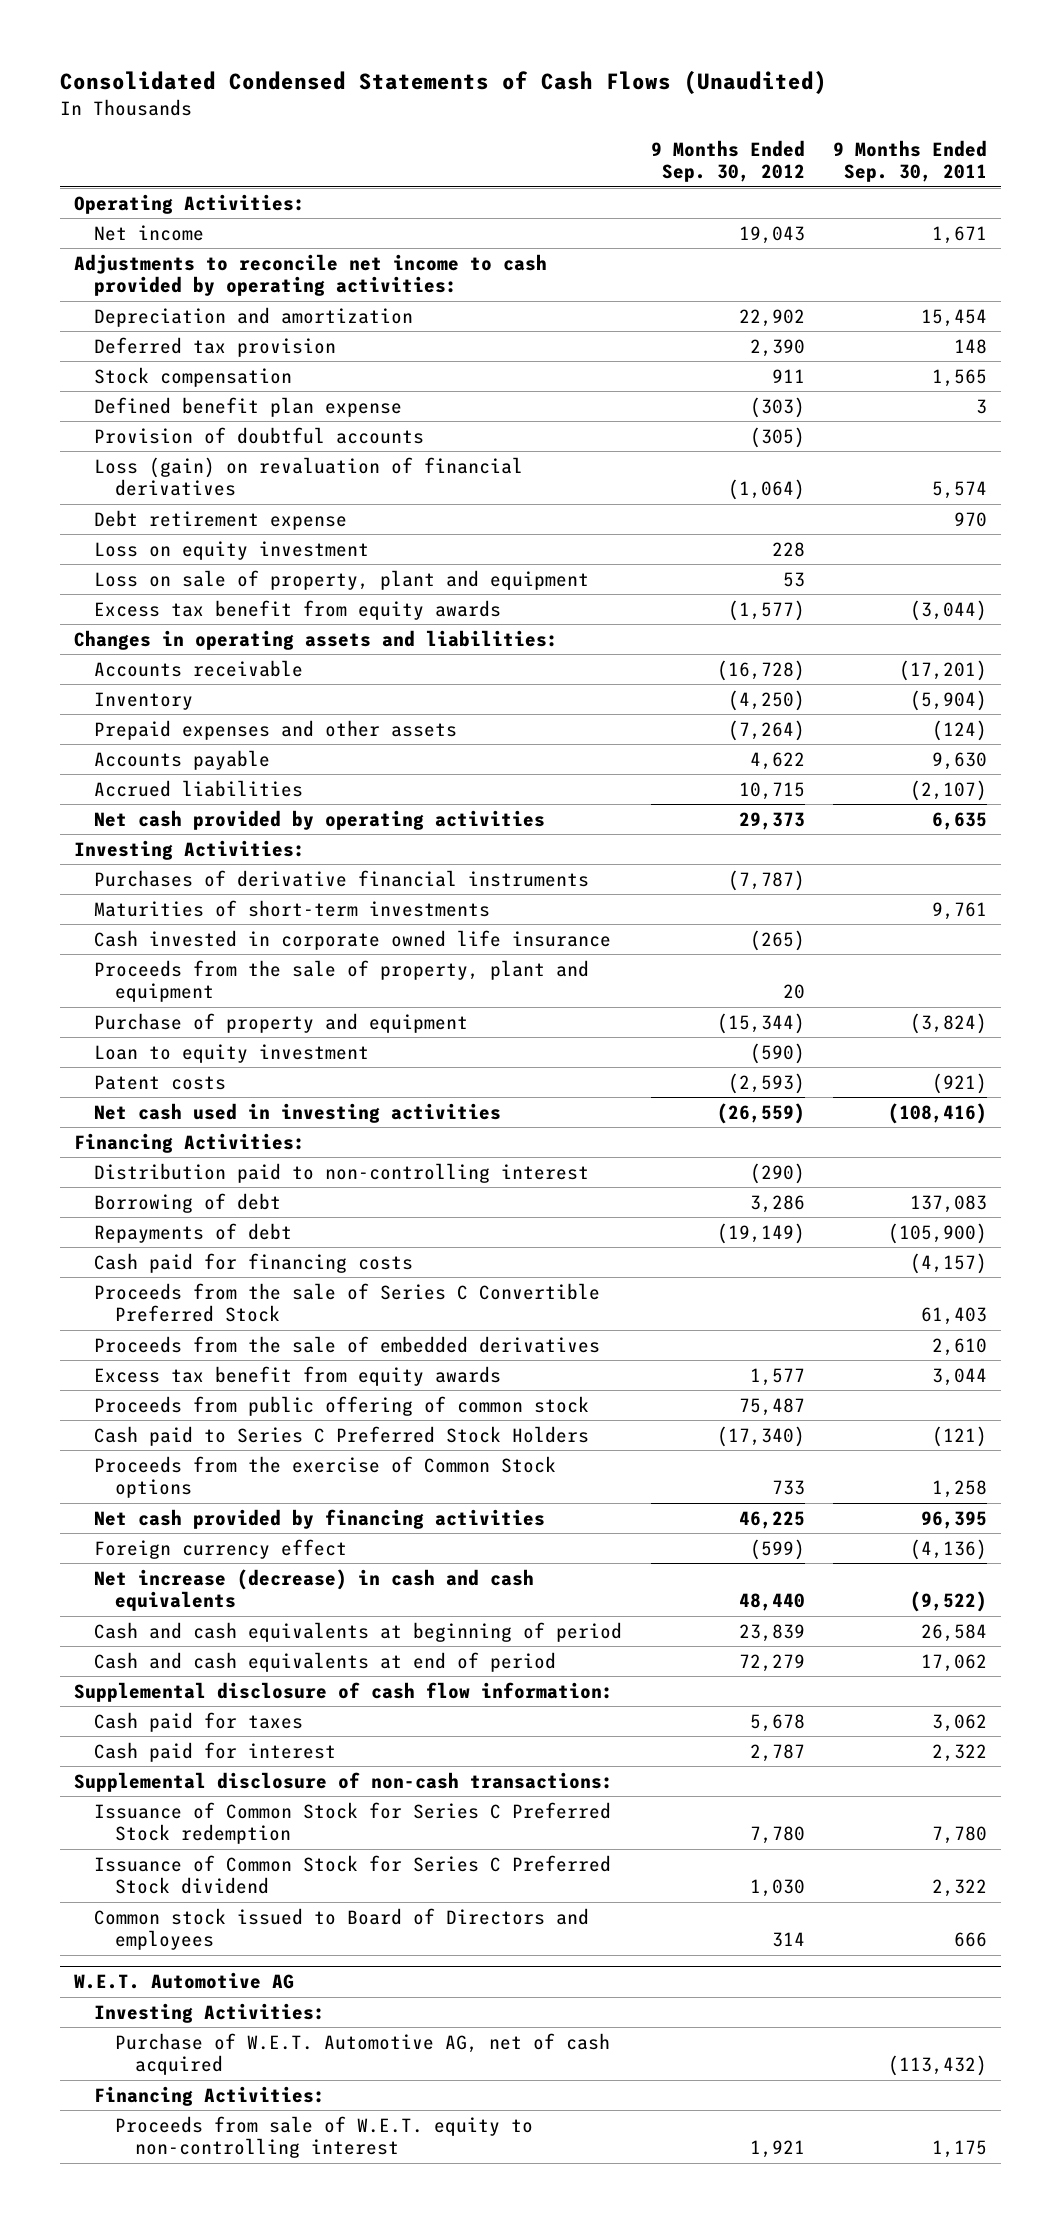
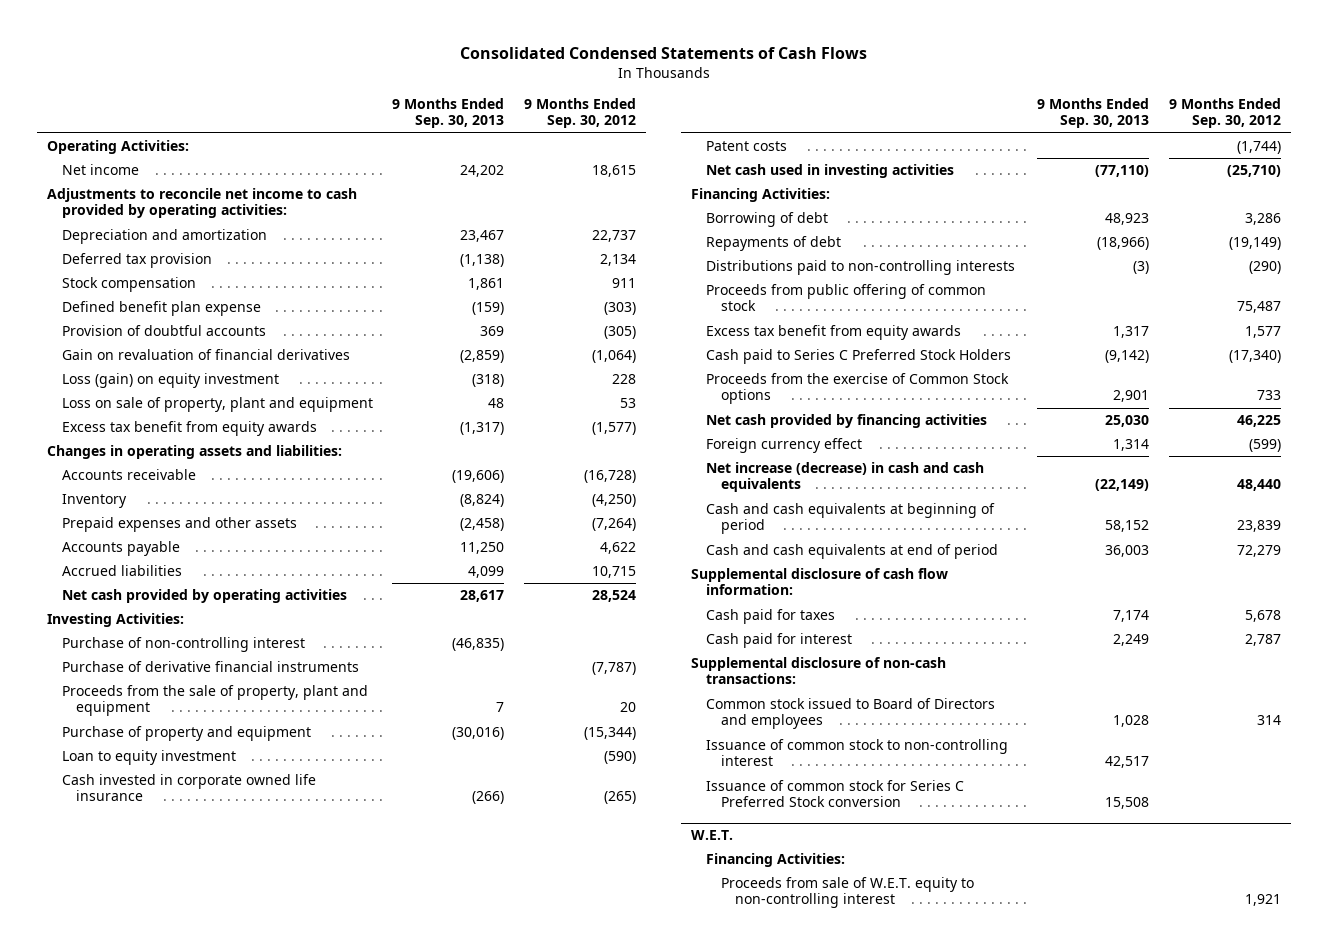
- Consolidated Condensed Statements of Cash Flows (Unaudited)
+ Consolidated Condensed Statements of Cash Flows
- | 9 Months Ended Sep. 30, 2012 | 9 Months Ended Sep. 30, 2011
+ | 9 Months Ended Sep. 30, 2013 | 9 Months Ended Sep. 30, 2012
- Net income | 19,043 | 1,671
+ Net income | 24,202 | 18,615
- Depreciation and amortization | 22,902 | 15,454
- Deferred tax provision | 2,390 | 148
+ Depreciation and amortization | 23,467 | 22,737
+ Deferred tax provision | (1,138) | 2,134
- Loss (gain) on revaluation of financial derivatives | (1,064) | 5,574
- Debt retirement expense | | 970
- Loss on equity investment | 228 |
+ Gain on revaluation of financial derivatives | (2,859) | (1,064)
+ Loss (gain) on equity investment | (318) | 228
- Net cash provided by operating activities | 29,373 | 6,635
+ Net cash provided by operating activities | 28,617 | 28,524
- Purchases of derivative financial instruments | (7,787) |
- Maturities of short-term investments | | 9,761
+ Purchase of non-controlling interest | (46,835) |
+ Purchase of derivative financial instruments | | (7,787)
- Patent costs | (2,593) | (921)
- Net cash used in investing activities | (26,559) | (108,416)
moved down: Cash invested in corporate owned life insurance | (266) | (265)
+ Patent costs | | (1,744)
+ Net cash used in investing activities | (77,110) | (25,710)
- Distribution paid to non-controlling interest | (290) |
- Cash paid for financing costs | | (4,157)
- Proceeds from the sale of Series C Convertible Preferred Stock | | 61,403
- Proceeds from the sale of embedded derivatives | | 2,610
+ Distributions paid to non-controlling interests | (3) | (290)
moved down: Excess tax benefit from equity awards | 1,317 | 1,577
- Issuance of Common Stock for Series C Preferred Stock redemption | 7,780 | 7,780
- Issuance of Common Stock for Series C Preferred Stock dividend | 1,030 | 2,322
- W.E.T. Automotive AG
- Investing Activities:
- Purchase of W.E.T. Automotive AG, net of cash acquired | | (113,432)
+ Issuance of common stock to non-controlling interest | 42,517 |
+ Issuance of common stock for Series C Preferred Stock conversion | 15,508 |
+ W.E.T.

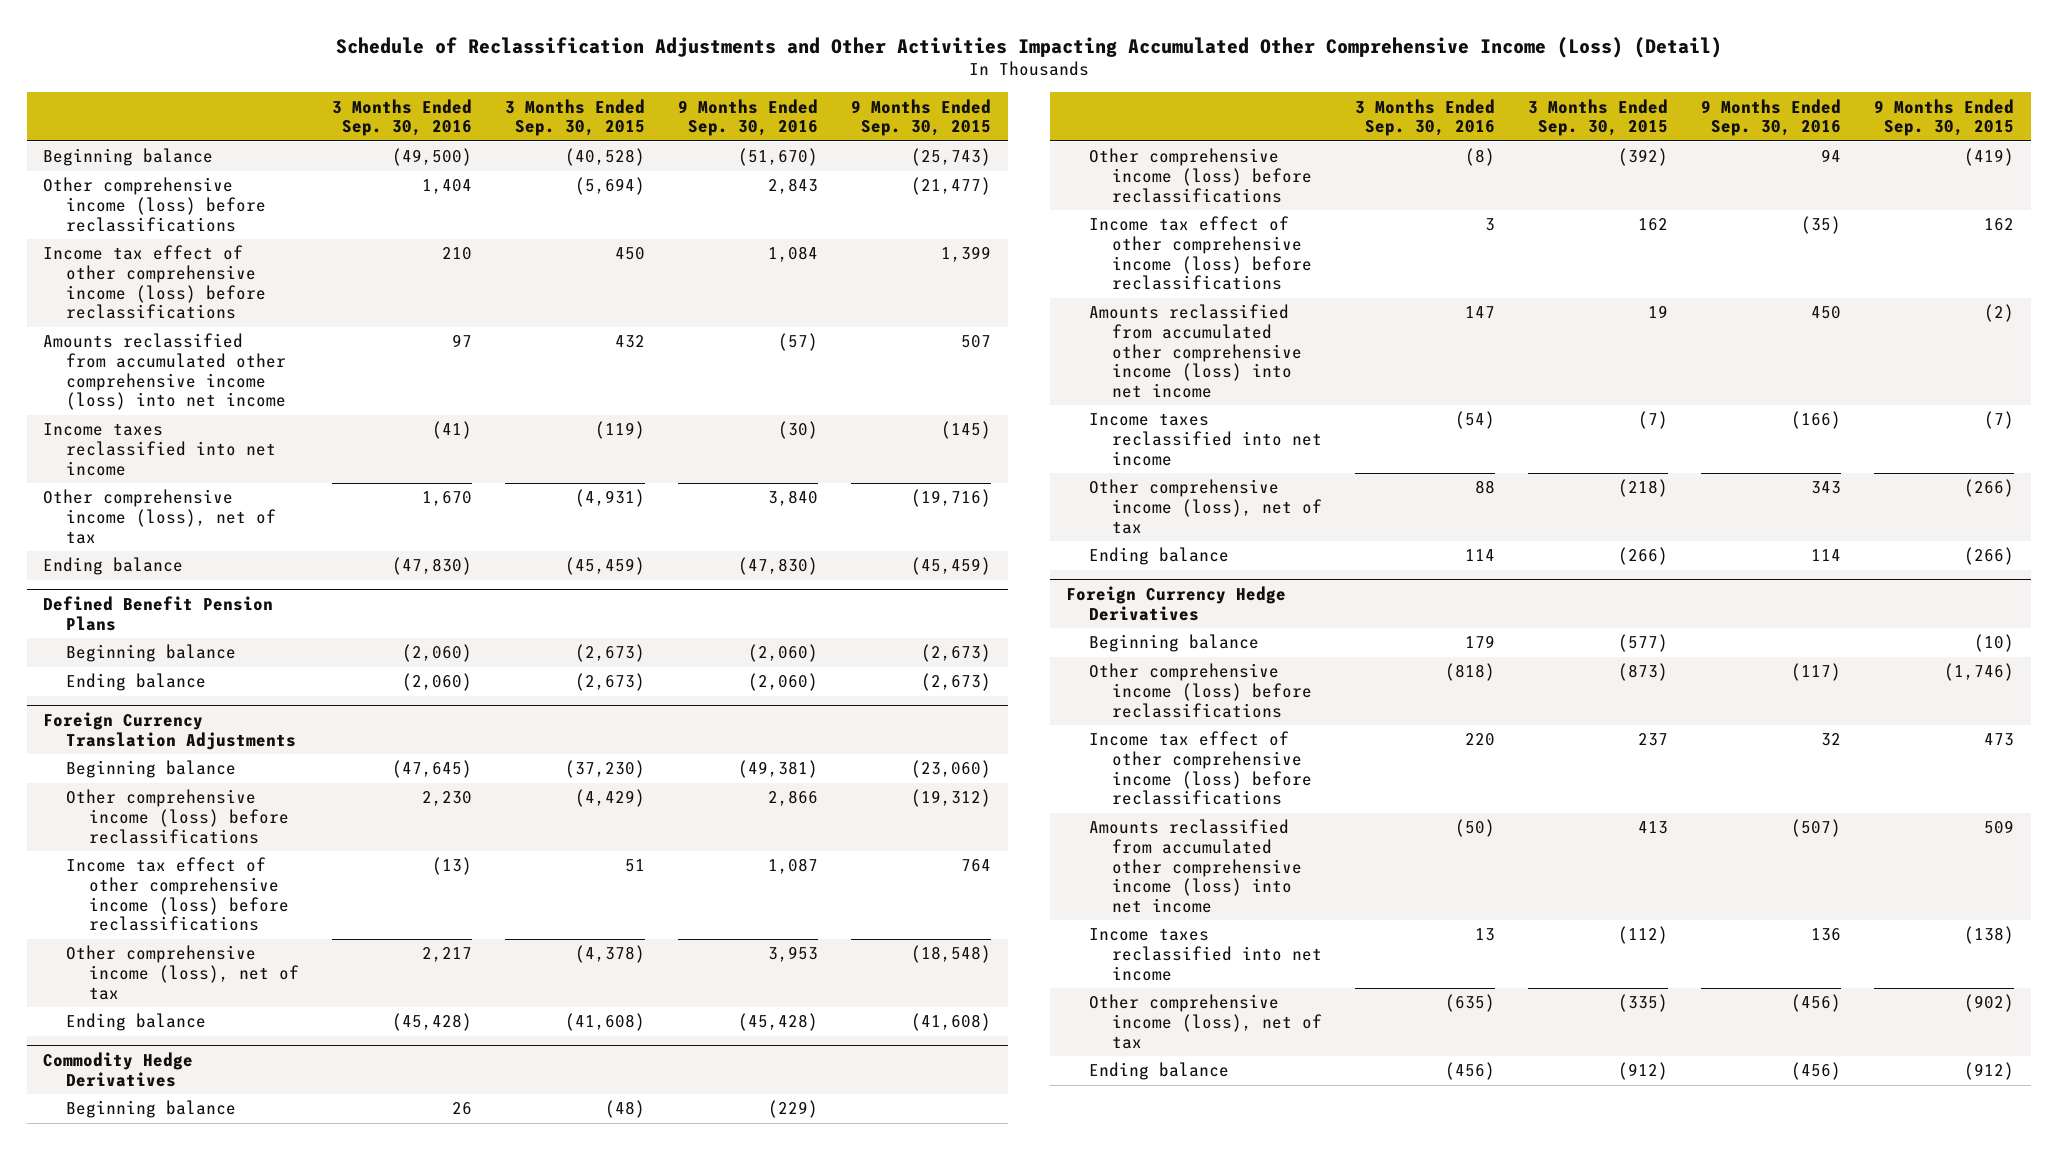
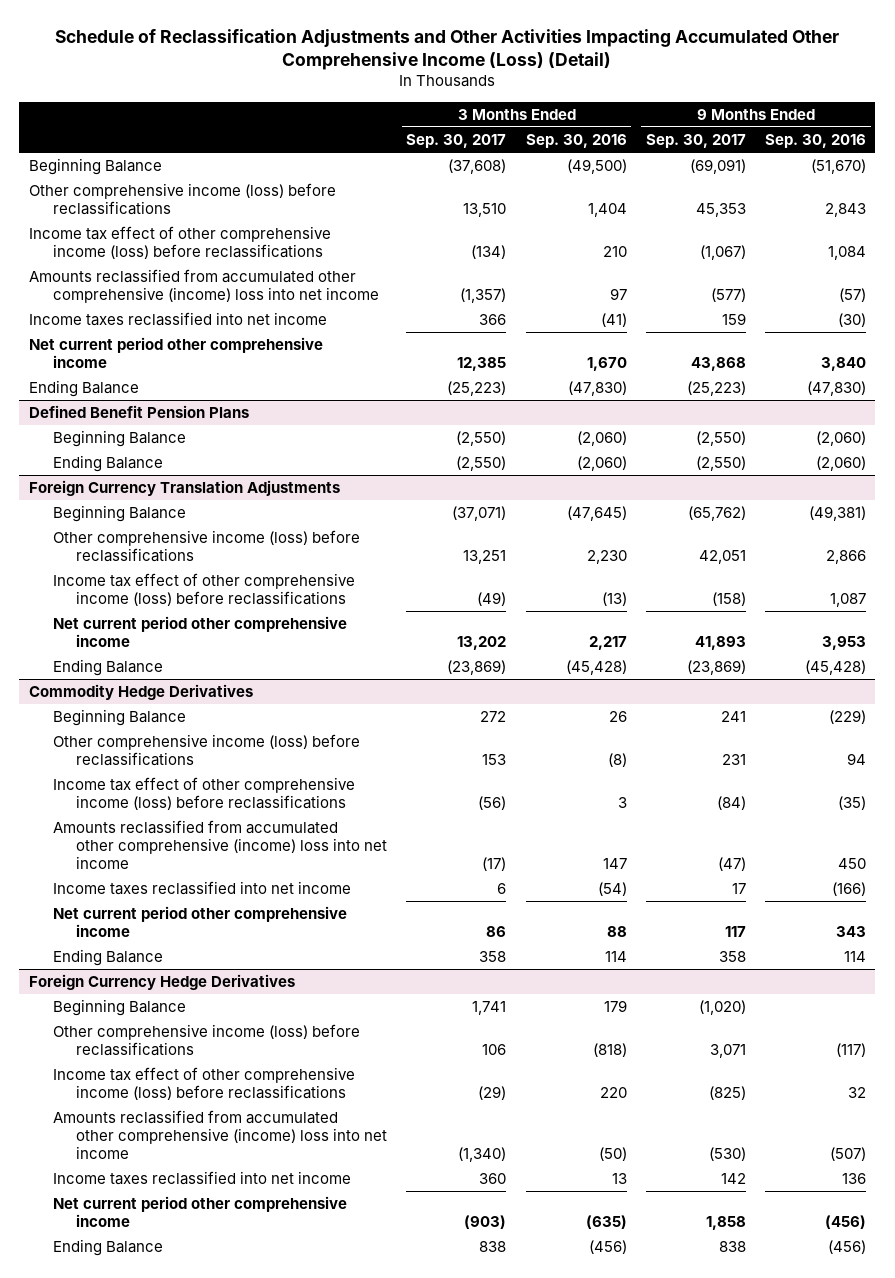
- | 3 Months Ended Sep. 30, 2016 | 3 Months Ended Sep. 30, 2015 | 9 Months Ended Sep. 30, 2016 | 9 Months Ended Sep. 30, 2015
+ | 3 Months Ended Sep. 30, 2017 | 3 Months Ended Sep. 30, 2016 | 9 Months Ended Sep. 30, 2017 | 9 Months Ended Sep. 30, 2016
- Beginning balance | (49,500) | (40,528) | (51,670) | (25,743)
+ Beginning Balance | (37,608) | (49,500) | (69,091) | (51,670)
- Amounts reclassified from accumulated other comprehensive income (loss) into net income | 97 | 432 | (57) | 507
+ Amounts reclassified from accumulated other comprehensive (income) loss into net income | (1,357) | 97 | (577) | (57)
- Other comprehensive income (loss), net of tax | 1,670 | (4,931) | 3,840 | (19,716)
- Ending balance | (47,830) | (45,459) | (47,830) | (45,459)
+ Net current period other comprehensive income | 12,385 | 1,670 | 43,868 | 3,840
+ Ending Balance | (25,223) | (47,830) | (25,223) | (47,830)
@ Defined Benefit Pension Plans
- Beginning balance | (2,060) | (2,673) | (2,060) | (2,673)
- Ending balance | (2,060) | (2,673) | (2,060) | (2,673)
+ Beginning Balance | (2,550) | (2,060) | (2,550) | (2,060)
+ Ending Balance | (2,550) | (2,060) | (2,550) | (2,060)
@ Foreign Currency Translation Adjustments
- Beginning balance | (47,645) | (37,230) | (49,381) | (23,060)
+ Beginning Balance | (37,071) | (47,645) | (65,762) | (49,381)
- Other comprehensive income (loss), net of tax | 2,217 | (4,378) | 3,953 | (18,548)
- Ending balance | (45,428) | (41,608) | (45,428) | (41,608)
+ Net current period other comprehensive income | 13,202 | 2,217 | 41,893 | 3,953
+ Ending Balance | (23,869) | (45,428) | (23,869) | (45,428)
@ Commodity Hedge Derivatives
- Beginning balance | 26 | (48) | (229) |
+ Beginning Balance | 272 | 26 | 241 | (229)
- Amounts reclassified from accumulated other comprehensive income (loss) into net income | 147 | 19 | 450 | (2)
+ Amounts reclassified from accumulated other comprehensive (income) loss into net income | (17) | 147 | (47) | 450
- Other comprehensive income (loss), net of tax | 88 | (218) | 343 | (266)
- Ending balance | 114 | (266) | 114 | (266)
+ Net current period other comprehensive income | 86 | 88 | 117 | 343
+ Ending Balance | 358 | 114 | 358 | 114
@ Foreign Currency Hedge Derivatives
- Beginning balance | 179 | (577) | | (10)
+ Beginning Balance | 1,741 | 179 | (1,020) |
- Amounts reclassified from accumulated other comprehensive income (loss) into net income | (50) | 413 | (507) | 509
+ Amounts reclassified from accumulated other comprehensive (income) loss into net income | (1,340) | (50) | (530) | (507)
- Other comprehensive income (loss), net of tax | (635) | (335) | (456) | (902)
- Ending balance | (456) | (912) | (456) | (912)
+ Net current period other comprehensive income | (903) | (635) | 1,858 | (456)
+ Ending Balance | 838 | (456) | 838 | (456)

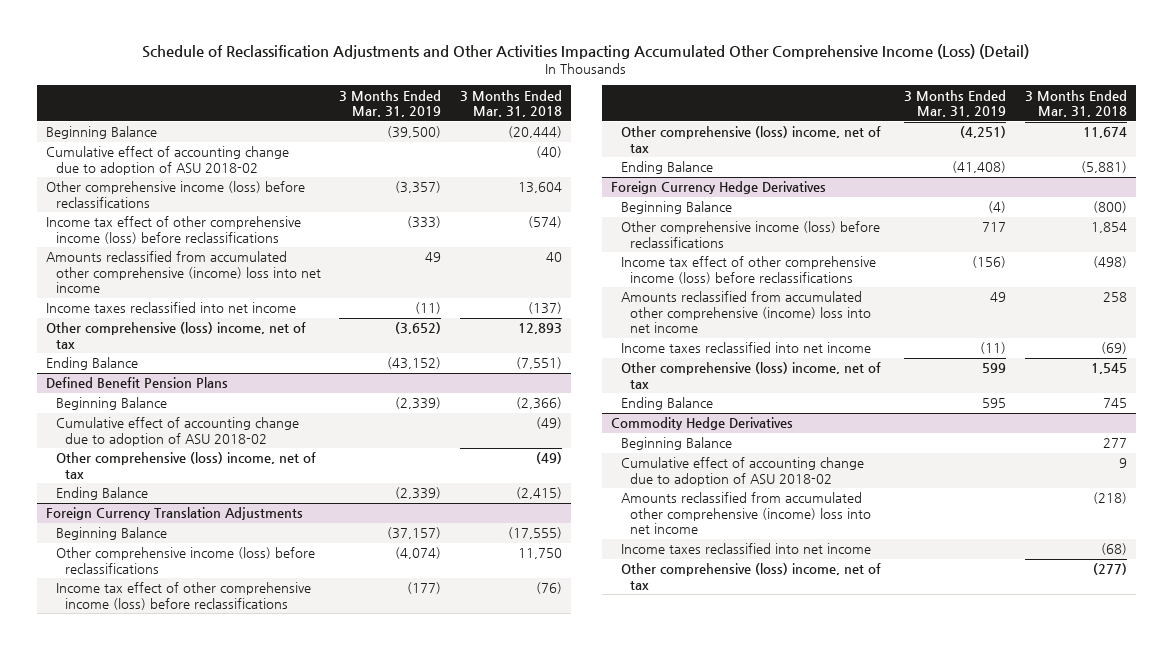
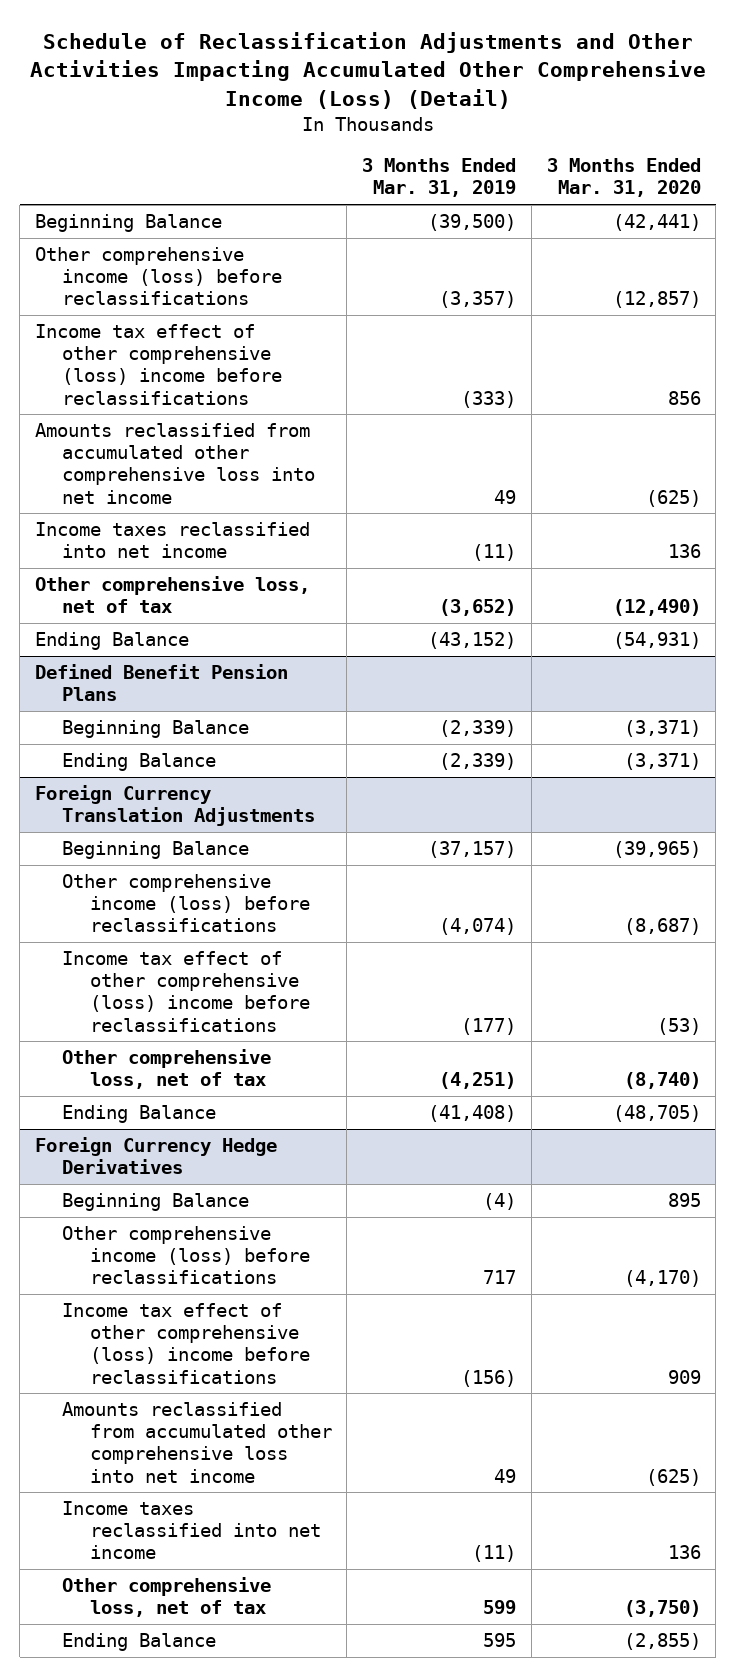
- | 3 Months Ended Mar. 31, 2019 | 3 Months Ended Mar. 31, 2018
+ | 3 Months Ended Mar. 31, 2019 | 3 Months Ended Mar. 31, 2020
- Cumulative effect of accounting change due to adoption of ASU 2018-02 | | (40)
- Income tax effect of other comprehensive income (loss) before reclassifications | (333) | (574)
- Amounts reclassified from accumulated other comprehensive (income) loss into net income | 49 | 40
+ Income tax effect of other comprehensive (loss) income before reclassifications | (333) | 856
+ Amounts reclassified from accumulated other comprehensive loss into net income | 49 | (625)
- Other comprehensive (loss) income, net of tax | (3,652) | 12,893
+ Other comprehensive loss, net of tax | (3,652) | (12,490)
@ Defined Benefit Pension Plans
- Cumulative effect of accounting change due to adoption of ASU 2018-02 | | (49)
- Other comprehensive (loss) income, net of tax | | (49)
@ Foreign Currency Translation Adjustments
- Income tax effect of other comprehensive income (loss) before reclassifications | (177) | (76)
- Other comprehensive (loss) income, net of tax | (4,251) | 11,674
+ Income tax effect of other comprehensive (loss) income before reclassifications | (177) | (53)
+ Other comprehensive loss, net of tax | (4,251) | (8,740)
@ Foreign Currency Hedge Derivatives
- Income tax effect of other comprehensive income (loss) before reclassifications | (156) | (498)
- Amounts reclassified from accumulated other comprehensive (income) loss into net income | 49 | 258
+ Income tax effect of other comprehensive (loss) income before reclassifications | (156) | 909
+ Amounts reclassified from accumulated other comprehensive loss into net income | 49 | (625)
- Other comprehensive (loss) income, net of tax | 599 | 1,545
+ Other comprehensive loss, net of tax | 599 | (3,750)
- Commodity Hedge Derivatives
- Beginning Balance | | 277
- Cumulative effect of accounting change due to adoption of ASU 2018-02 | | 9
- Amounts reclassified from accumulated other comprehensive (income) loss into net income | | (218)
- Income taxes reclassified into net income | | (68)
- Other comprehensive (loss) income, net of tax | | (277)

